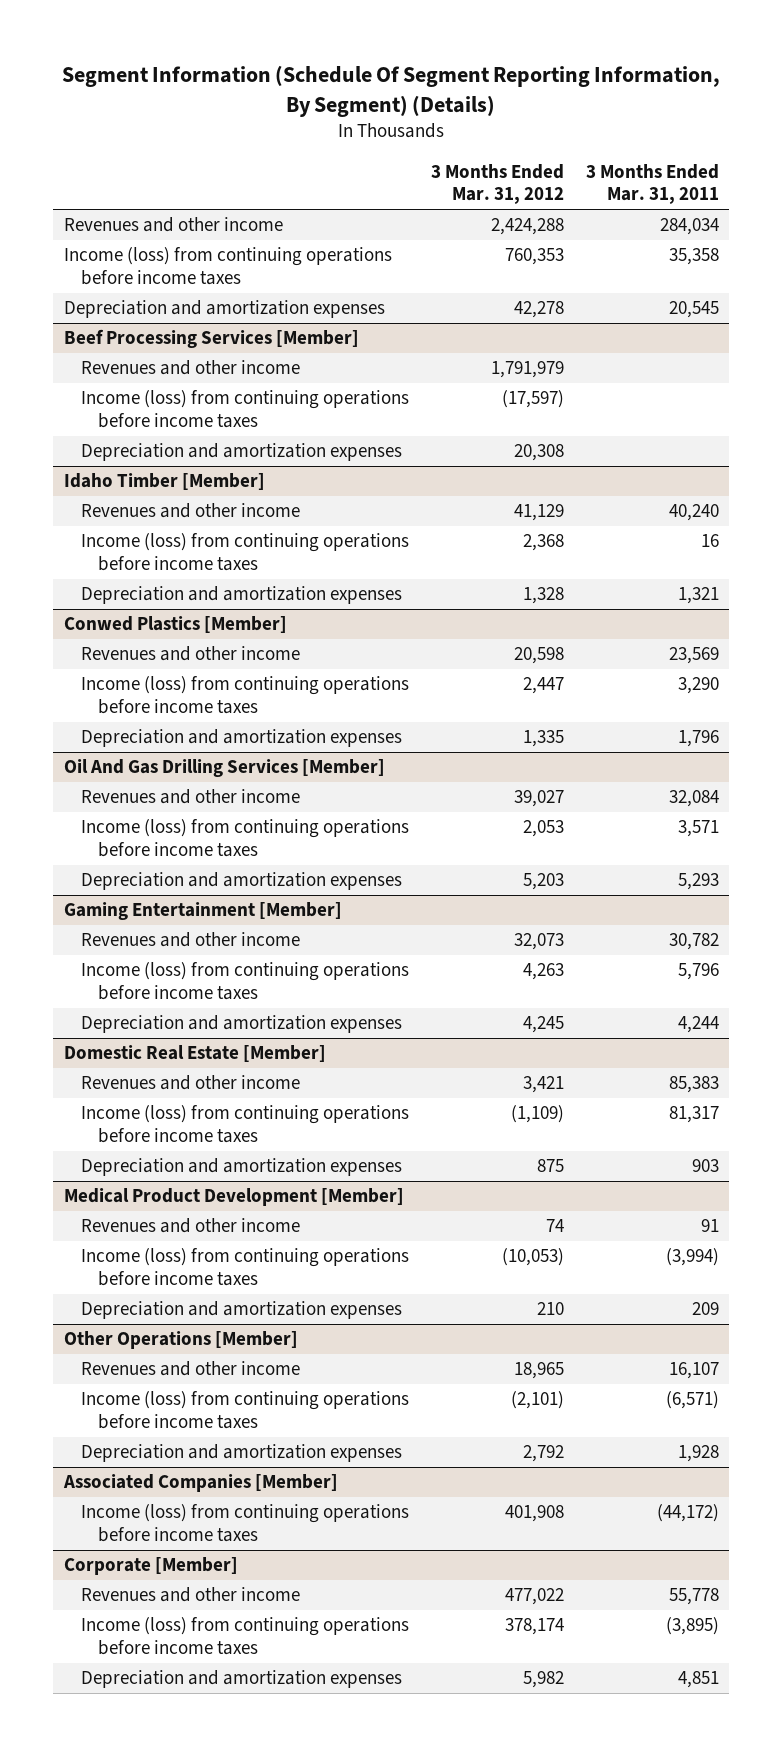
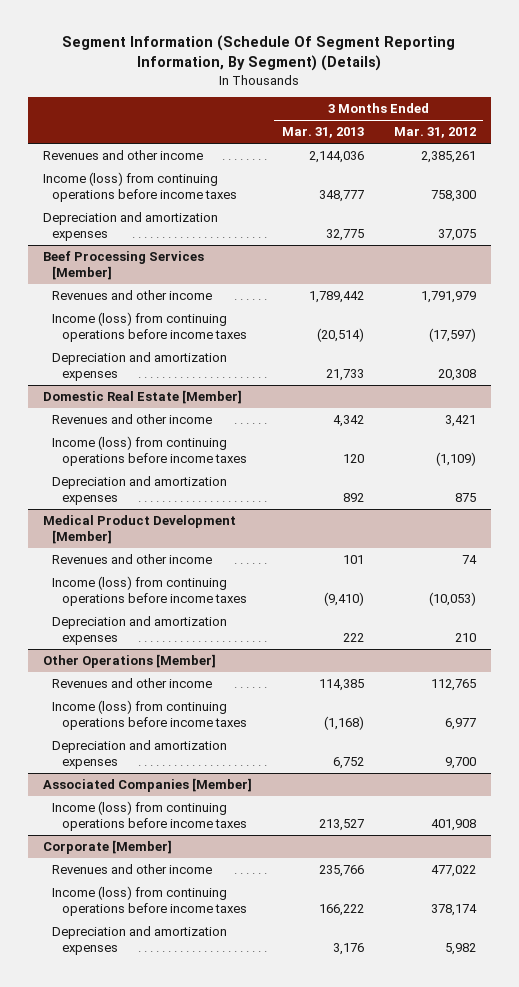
- | 3 Months Ended Mar. 31, 2012 | 3 Months Ended Mar. 31, 2011
+ | 3 Months Ended Mar. 31, 2013 | 3 Months Ended Mar. 31, 2012
- Revenues and other income | 2,424,288 | 284,034
- Income (loss) from continuing operations before income taxes | 760,353 | 35,358
- Depreciation and amortization expenses | 42,278 | 20,545
+ Revenues and other income | 2,144,036 | 2,385,261
+ Income (loss) from continuing operations before income taxes | 348,777 | 758,300
+ Depreciation and amortization expenses | 32,775 | 37,075
- Idaho Timber [Member]
- Revenues and other income | 41,129 | 40,240
- Income (loss) from continuing operations before income taxes | 2,368 | 16
- Depreciation and amortization expenses | 1,328 | 1,321
- Conwed Plastics [Member]
- Revenues and other income | 20,598 | 23,569
- Income (loss) from continuing operations before income taxes | 2,447 | 3,290
- Depreciation and amortization expenses | 1,335 | 1,796
- Oil And Gas Drilling Services [Member]
- Revenues and other income | 39,027 | 32,084
- Income (loss) from continuing operations before income taxes | 2,053 | 3,571
- Depreciation and amortization expenses | 5,203 | 5,293
- Gaming Entertainment [Member]
- Revenues and other income | 32,073 | 30,782
- Income (loss) from continuing operations before income taxes | 4,263 | 5,796
- Depreciation and amortization expenses | 4,245 | 4,244
@ Other Operations [Member]
- Revenues and other income | 18,965 | 16,107
- Income (loss) from continuing operations before income taxes | (2,101) | (6,571)
- Depreciation and amortization expenses | 2,792 | 1,928
+ Revenues and other income | 114,385 | 112,765
+ Income (loss) from continuing operations before income taxes | (1,168) | 6,977
+ Depreciation and amortization expenses | 6,752 | 9,700

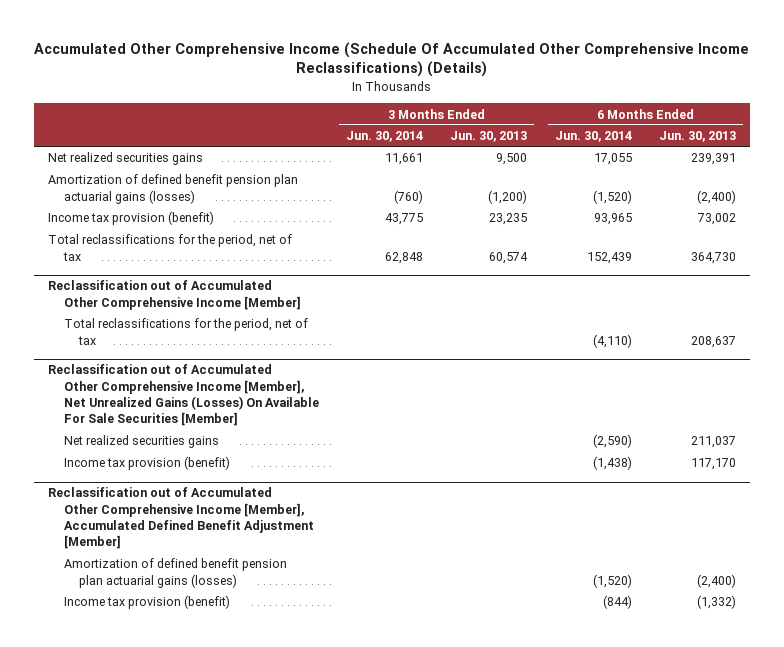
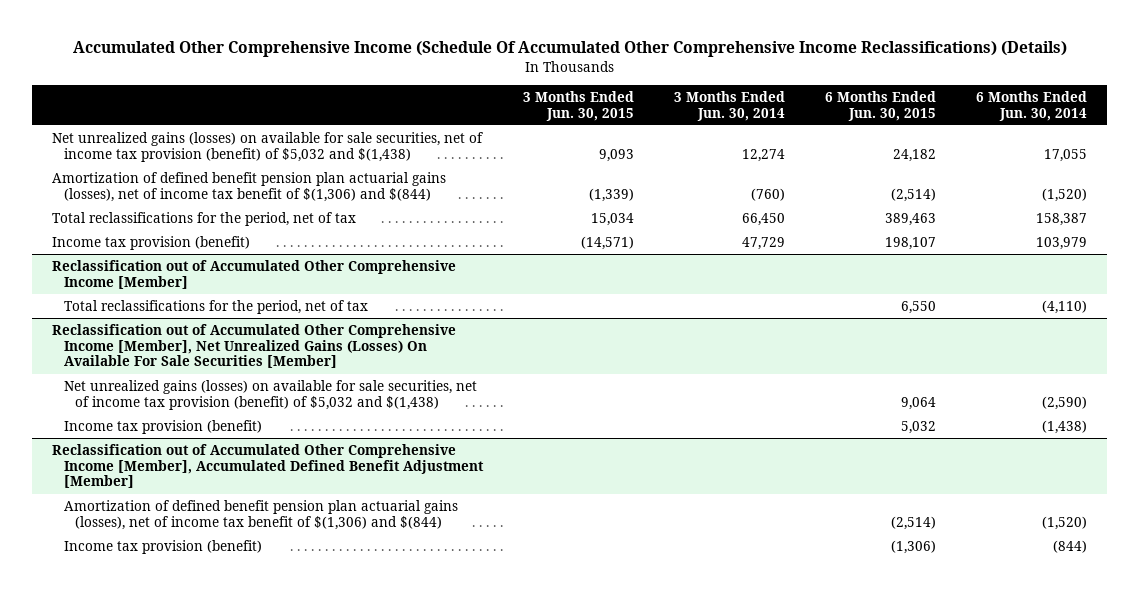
- | 3 Months Ended Jun. 30, 2014 | 3 Months Ended Jun. 30, 2013 | 6 Months Ended Jun. 30, 2014 | 6 Months Ended Jun. 30, 2013
+ | 3 Months Ended Jun. 30, 2015 | 3 Months Ended Jun. 30, 2014 | 6 Months Ended Jun. 30, 2015 | 6 Months Ended Jun. 30, 2014
- Net realized securities gains | 11,661 | 9,500 | 17,055 | 239,391
- Amortization of defined benefit pension plan actuarial gains (losses) | (760) | (1,200) | (1,520) | (2,400)
- Income tax provision (benefit) | 43,775 | 23,235 | 93,965 | 73,002
- Total reclassifications for the period, net of tax | 62,848 | 60,574 | 152,439 | 364,730
+ Net unrealized gains (losses) on available for sale securities, net of income tax provision (benefit) of $5,032 and $(1,438) | 9,093 | 12,274 | 24,182 | 17,055
+ Amortization of defined benefit pension plan actuarial gains (losses), net of income tax benefit of $(1,306) and $(844) | (1,339) | (760) | (2,514) | (1,520)
+ Total reclassifications for the period, net of tax | 15,034 | 66,450 | 389,463 | 158,387
+ Income tax provision (benefit) | (14,571) | 47,729 | 198,107 | 103,979
@ Reclassification out of Accumulated Other Comprehensive Income [Member], Net Unrealized Gains (Losses) On Available For Sale Securities [Member]
- Net realized securities gains | | | (2,590) | 211,037
+ Net unrealized gains (losses) on available for sale securities, net of income tax provision (benefit) of $5,032 and $(1,438) | | | 9,064 | (2,590)
@ Reclassification out of Accumulated Other Comprehensive Income [Member], Accumulated Defined Benefit Adjustment [Member]
- Amortization of defined benefit pension plan actuarial gains (losses) | | | (1,520) | (2,400)
+ Amortization of defined benefit pension plan actuarial gains (losses), net of income tax benefit of $(1,306) and $(844) | | | (2,514) | (1,520)

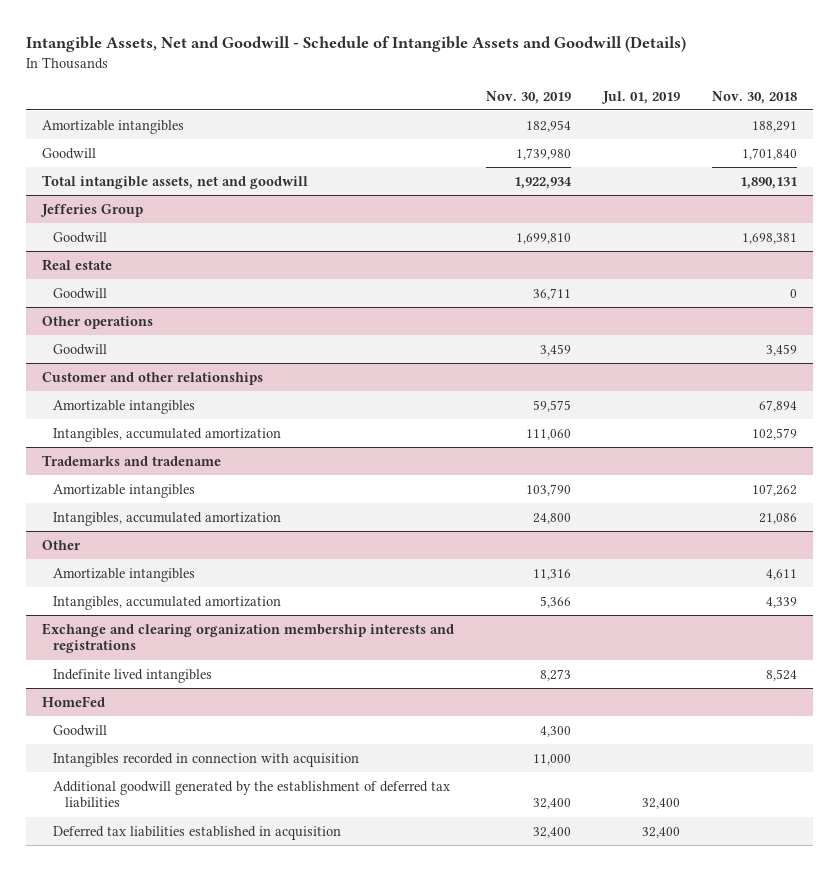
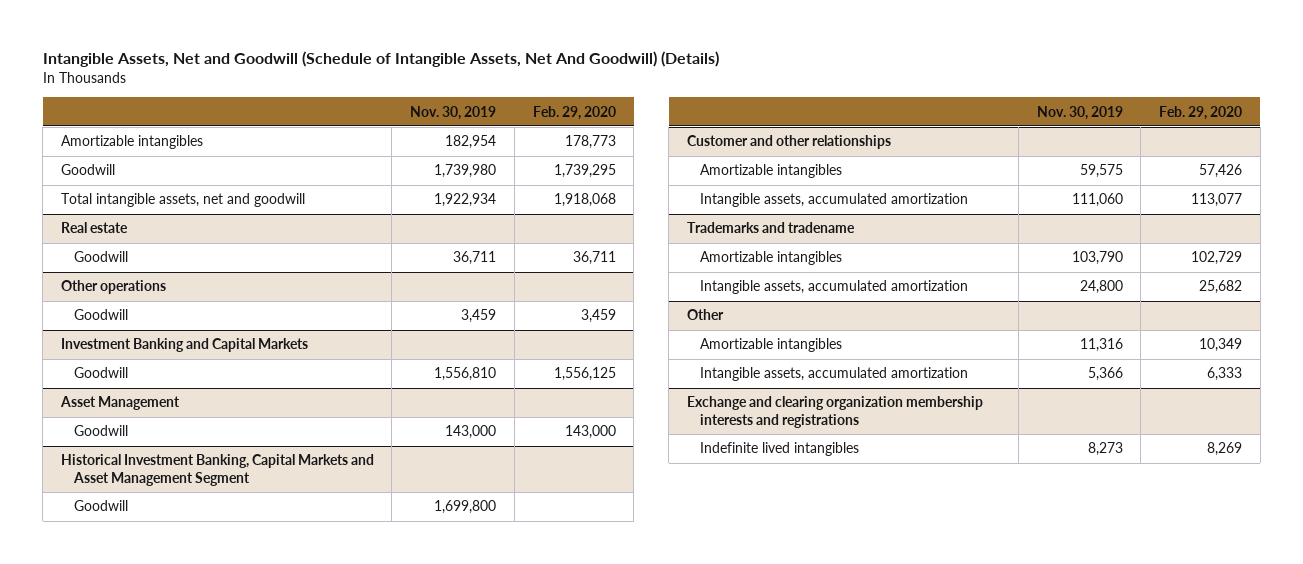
- Intangible Assets, Net and Goodwill - Schedule of Intangible Assets and Goodwill (Details)
+ Intangible Assets, Net and Goodwill (Schedule of Intangible Assets, Net And Goodwill) (Details)
- | Nov. 30, 2019 | Jul. 01, 2019 | Nov. 30, 2018
+ | Nov. 30, 2019 | Feb. 29, 2020
- Jefferies Group
- Goodwill | 1,699,810 | | 1,698,381
+ Investment Banking and Capital Markets
+ Goodwill | 1,556,810 | 1,556,125
+ Asset Management
+ Goodwill | 143,000 | 143,000
+ Historical Investment Banking, Capital Markets and Asset Management Segment
+ Goodwill | 1,699,800 |
@ Customer and other relationships
- Intangibles, accumulated amortization | 111,060 | | 102,579
+ Intangible assets, accumulated amortization | 111,060 | 113,077
@ Trademarks and tradename
- Intangibles, accumulated amortization | 24,800 | | 21,086
+ Intangible assets, accumulated amortization | 24,800 | 25,682
@ Other
- Intangibles, accumulated amortization | 5,366 | | 4,339
+ Intangible assets, accumulated amortization | 5,366 | 6,333
- HomeFed
- Goodwill | 4,300 | |
- Intangibles recorded in connection with acquisition | 11,000 | |
- Additional goodwill generated by the establishment of deferred tax liabilities | 32,400 | 32,400 |
- Deferred tax liabilities established in acquisition | 32,400 | 32,400 |

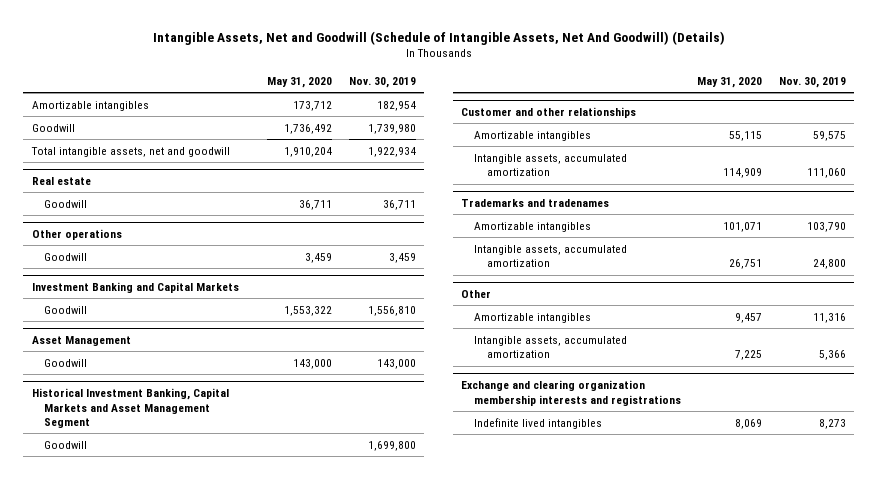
- | Nov. 30, 2019 | Feb. 29, 2020
+ | May 31, 2020 | Nov. 30, 2019
- Trademarks and tradename
+ Trademarks and tradenames

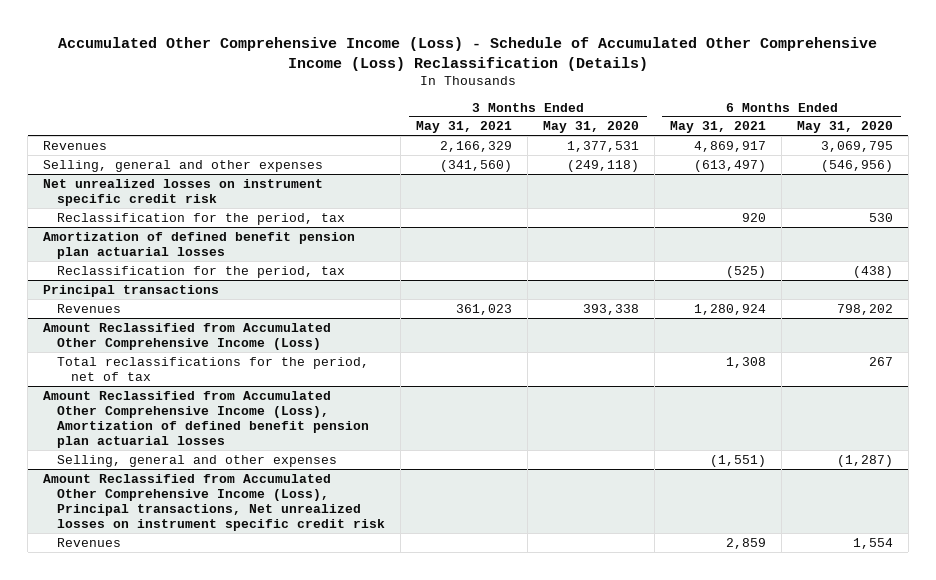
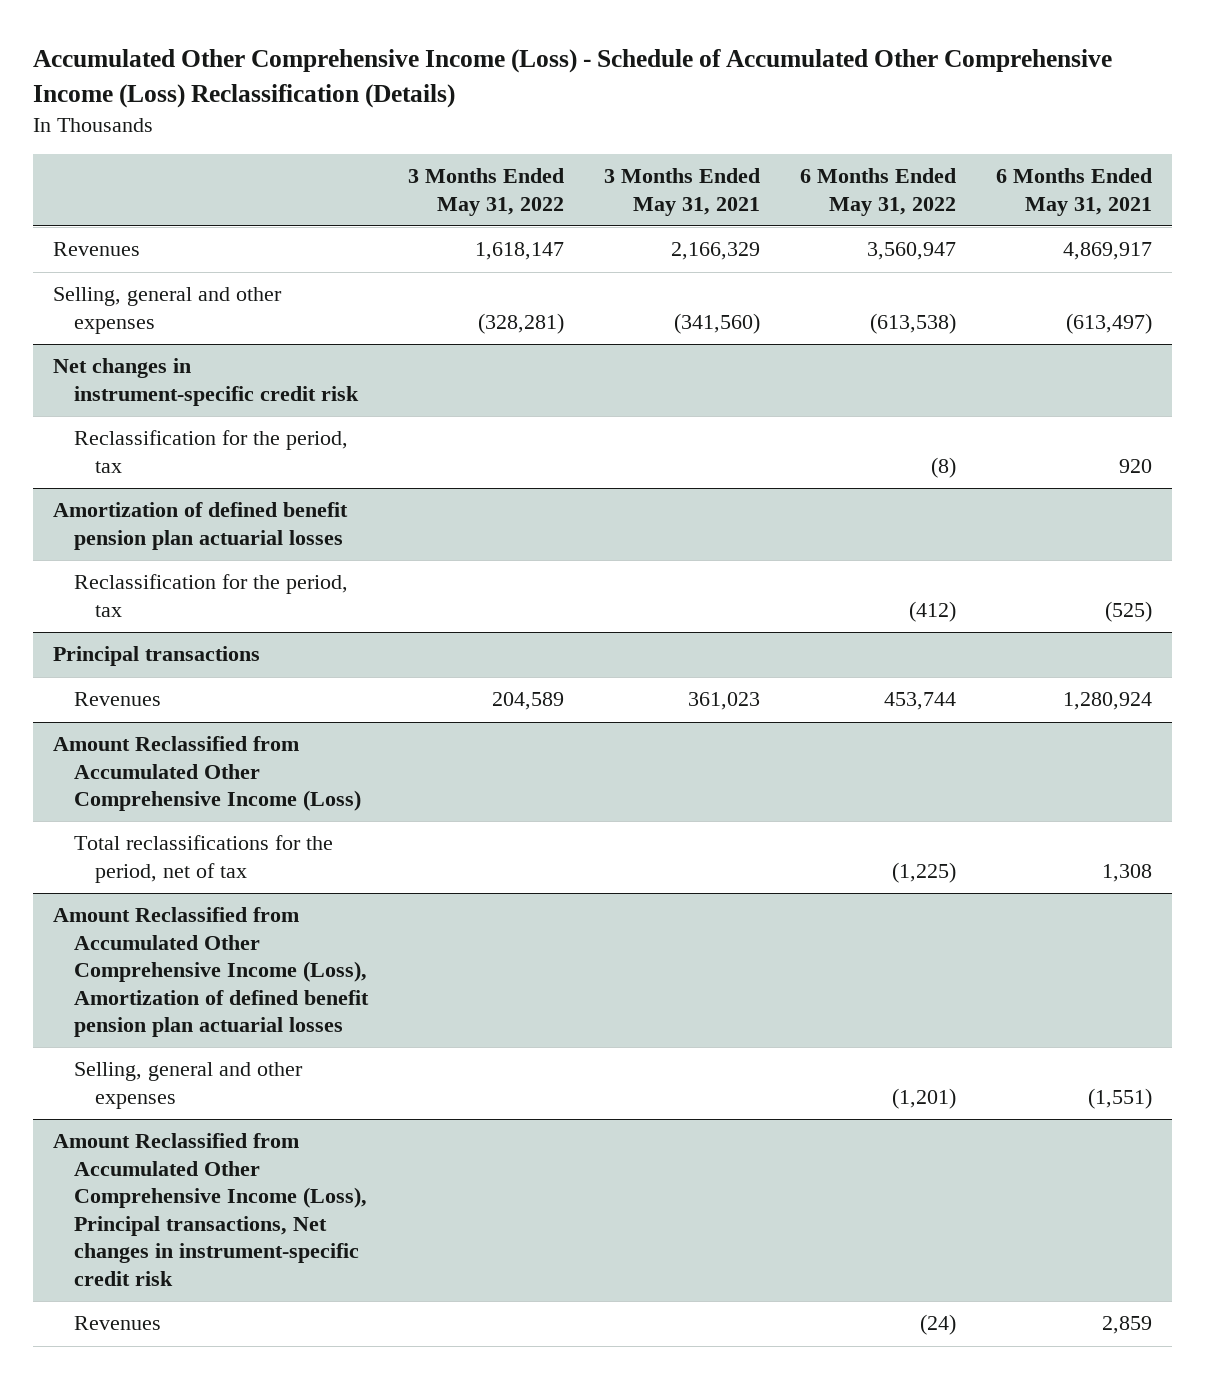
- | 3 Months Ended May 31, 2021 | 3 Months Ended May 31, 2020 | 6 Months Ended May 31, 2021 | 6 Months Ended May 31, 2020
+ | 3 Months Ended May 31, 2022 | 3 Months Ended May 31, 2021 | 6 Months Ended May 31, 2022 | 6 Months Ended May 31, 2021
- Net unrealized losses on instrument specific credit risk
+ Net changes in instrument-specific credit risk
- Amount Reclassified from Accumulated Other Comprehensive Income (Loss), Principal transactions, Net unrealized losses on instrument specific credit risk
+ Amount Reclassified from Accumulated Other Comprehensive Income (Loss), Principal transactions, Net changes in instrument-specific credit risk

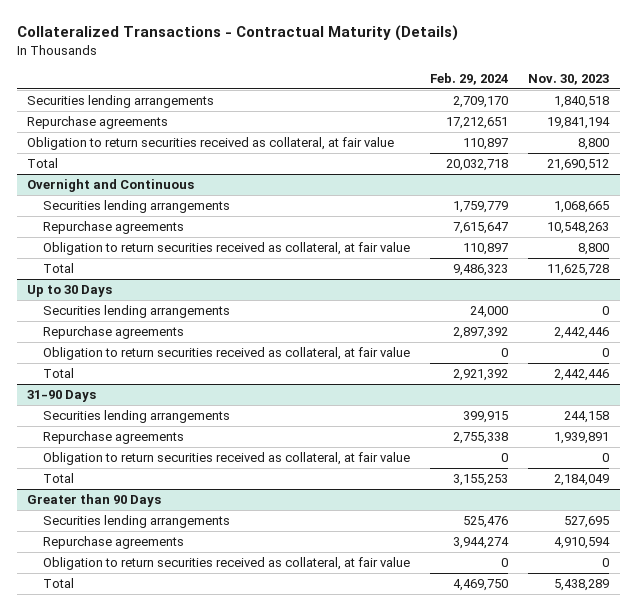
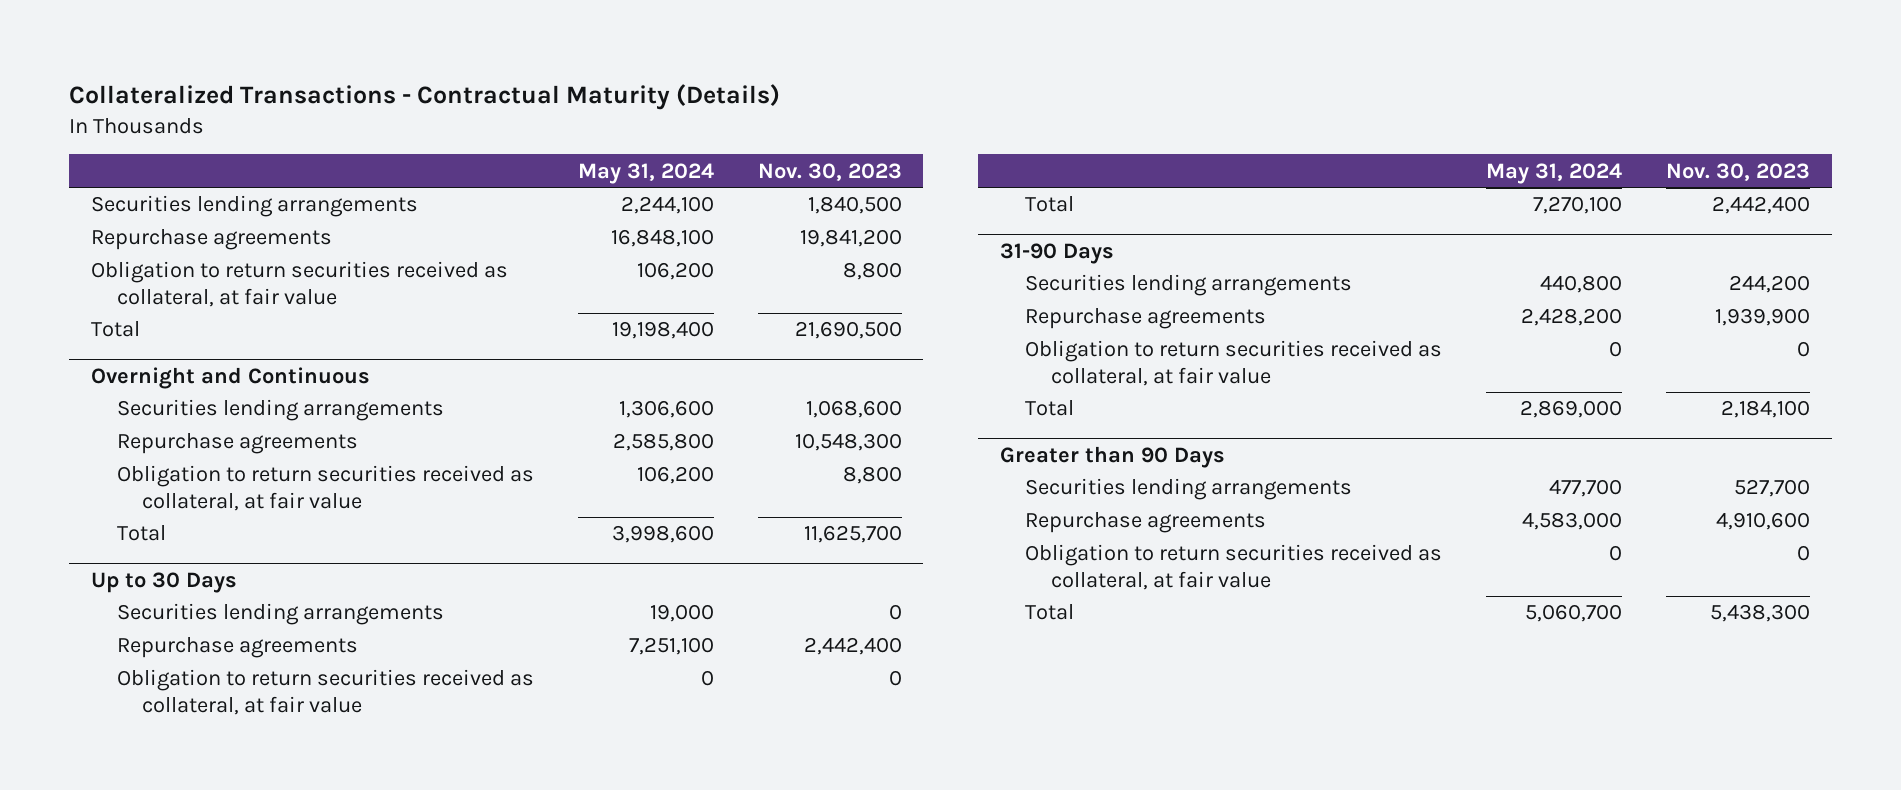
- | Feb. 29, 2024 | Nov. 30, 2023
+ | May 31, 2024 | Nov. 30, 2023
- Securities lending arrangements | 2,709,170 | 1,840,518
- Repurchase agreements | 17,212,651 | 19,841,194
+ Securities lending arrangements | 2,244,100 | 1,840,500
+ Repurchase agreements | 16,848,100 | 19,841,200
- Total | 20,032,718 | 21,690,512
+ Total | 19,198,400 | 21,690,500
@ Overnight and Continuous
- Securities lending arrangements | 1,759,779 | 1,068,665
- Repurchase agreements | 7,615,647 | 10,548,263
+ Securities lending arrangements | 1,306,600 | 1,068,600
+ Repurchase agreements | 2,585,800 | 10,548,300
- Total | 9,486,323 | 11,625,728
+ Total | 3,998,600 | 11,625,700
@ Up to 30 Days
- Repurchase agreements | 2,897,392 | 2,442,446
+ Repurchase agreements | 7,251,100 | 2,442,400
- Total | 2,921,392 | 2,442,446
+ Total | 7,270,100 | 2,442,400
@ 31-90 Days
- Securities lending arrangements | 399,915 | 244,158
- Repurchase agreements | 2,755,338 | 1,939,891
+ Securities lending arrangements | 440,800 | 244,200
+ Repurchase agreements | 2,428,200 | 1,939,900
- Total | 3,155,253 | 2,184,049
+ Total | 2,869,000 | 2,184,100
@ Greater than 90 Days
- Securities lending arrangements | 525,476 | 527,695
- Repurchase agreements | 3,944,274 | 4,910,594
+ Securities lending arrangements | 477,700 | 527,700
+ Repurchase agreements | 4,583,000 | 4,910,600
- Total | 4,469,750 | 5,438,289
+ Total | 5,060,700 | 5,438,300

